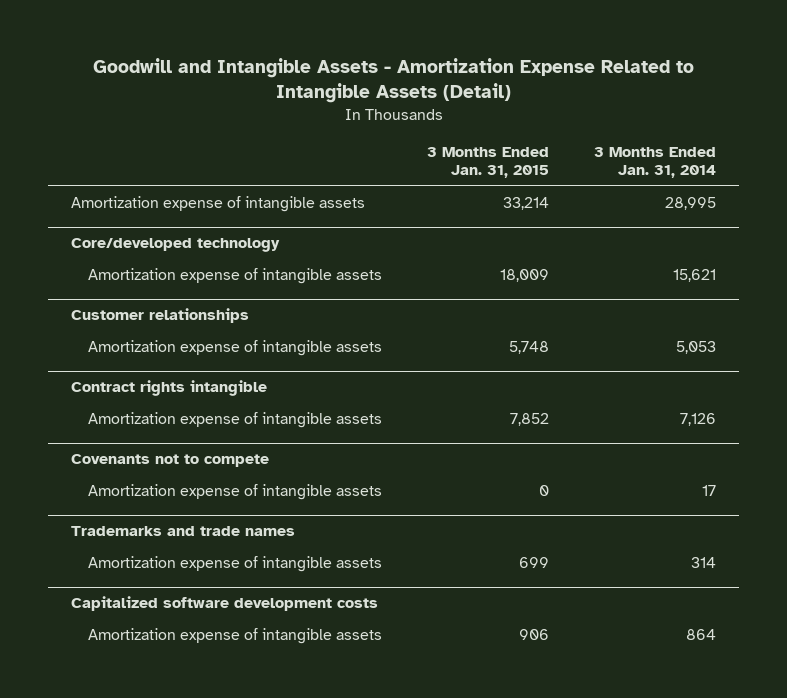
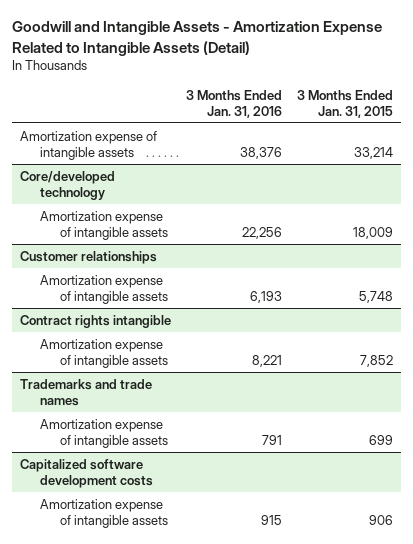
- | 3 Months Ended Jan. 31, 2015 | 3 Months Ended Jan. 31, 2014
+ | 3 Months Ended Jan. 31, 2016 | 3 Months Ended Jan. 31, 2015
- Covenants not to compete
- Amortization expense of intangible assets | 0 | 17

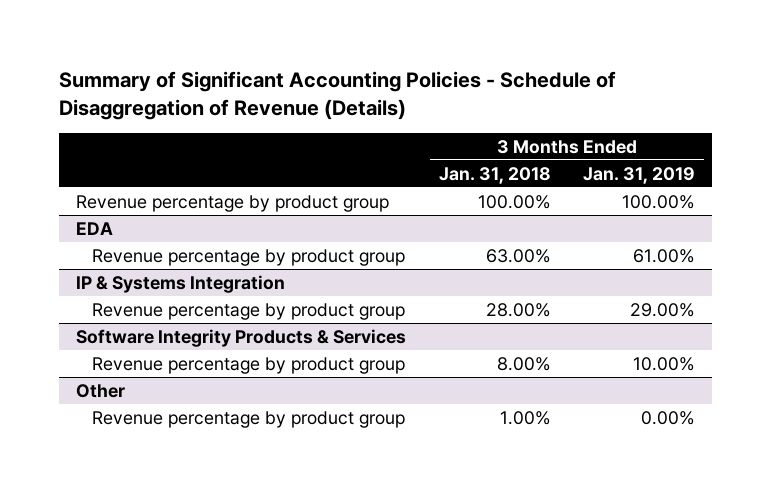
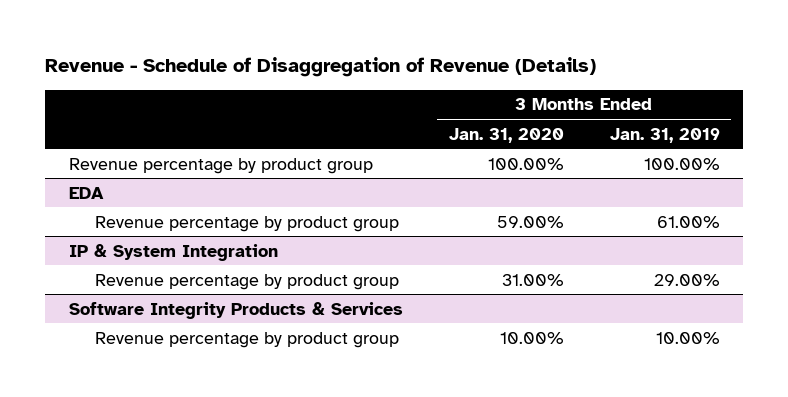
- Summary of Significant Accounting Policies - Schedule of Disaggregation of Revenue (Details)
+ Revenue - Schedule of Disaggregation of Revenue (Details)
- | 3 Months Ended Jan. 31, 2018 | 3 Months Ended Jan. 31, 2019
+ | 3 Months Ended Jan. 31, 2020 | 3 Months Ended Jan. 31, 2019
- IP & Systems Integration
+ IP & System Integration
- Other
- Revenue percentage by product group | 1.00% | 0.00%

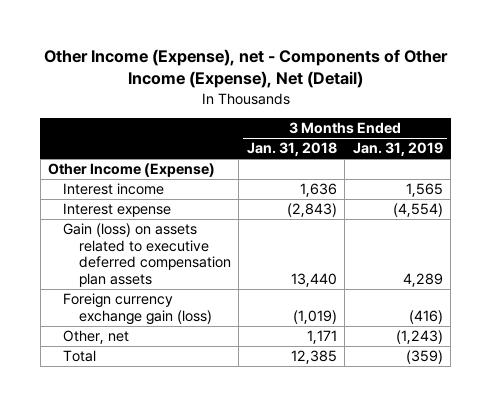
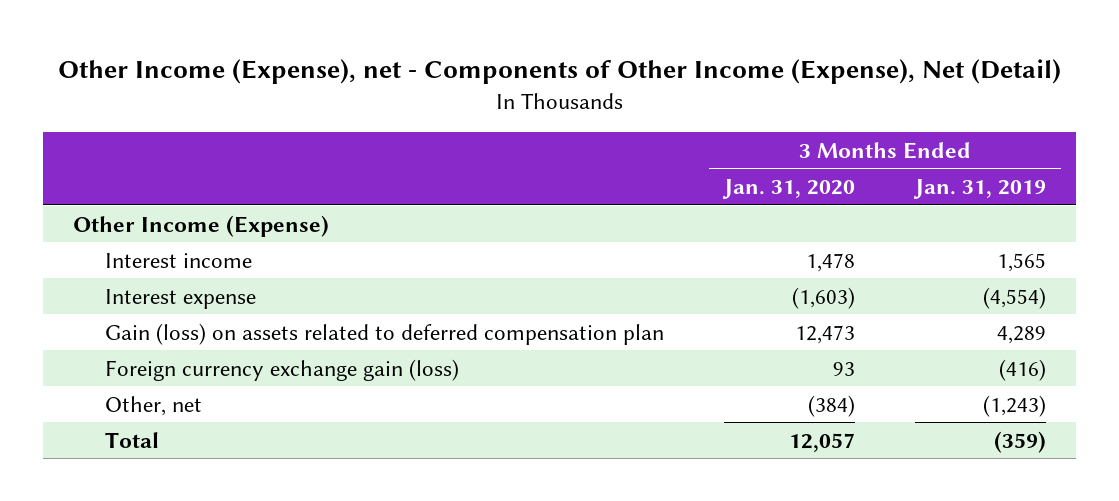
- | 3 Months Ended Jan. 31, 2018 | 3 Months Ended Jan. 31, 2019
+ | 3 Months Ended Jan. 31, 2020 | 3 Months Ended Jan. 31, 2019
- Gain (loss) on assets related to executive deferred compensation plan assets | 13,440 | 4,289
+ Gain (loss) on assets related to deferred compensation plan | 12,473 | 4,289

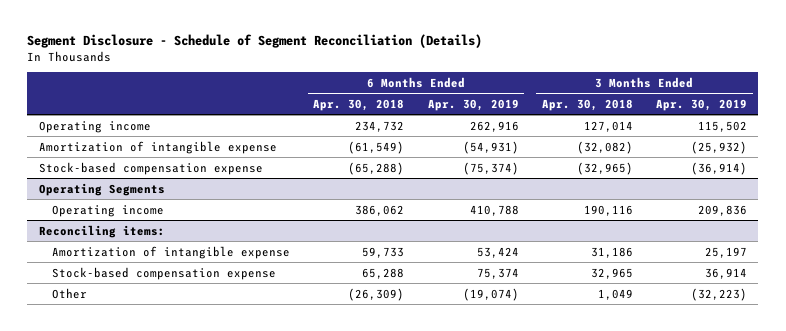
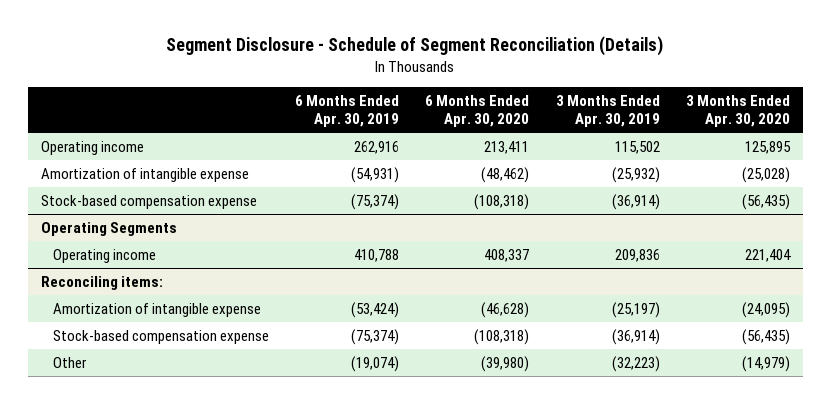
- | 6 Months Ended Apr. 30, 2018 | 6 Months Ended Apr. 30, 2019 | 3 Months Ended Apr. 30, 2018 | 3 Months Ended Apr. 30, 2019
+ | 6 Months Ended Apr. 30, 2019 | 6 Months Ended Apr. 30, 2020 | 3 Months Ended Apr. 30, 2019 | 3 Months Ended Apr. 30, 2020
@ Reconciling items:
- Amortization of intangible expense | 59,733 | 53,424 | 31,186 | 25,197
- Stock-based compensation expense | 65,288 | 75,374 | 32,965 | 36,914
+ Amortization of intangible expense | (53,424) | (46,628) | (25,197) | (24,095)
+ Stock-based compensation expense | (75,374) | (108,318) | (36,914) | (56,435)

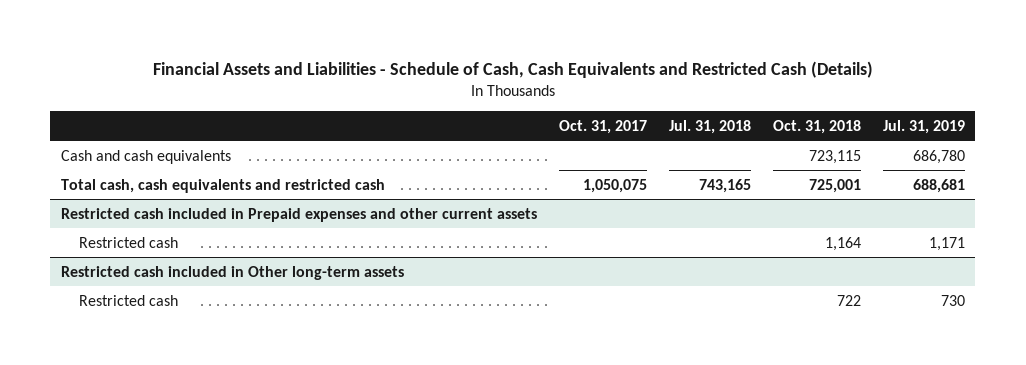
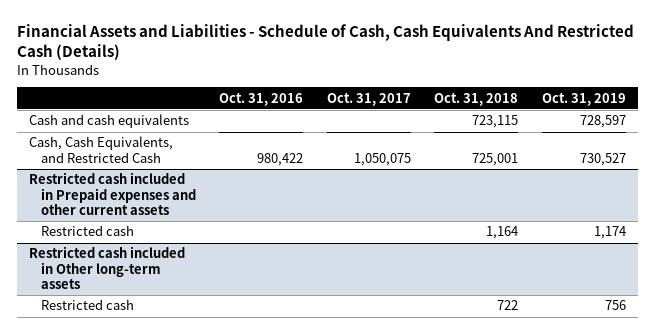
- Financial Assets and Liabilities - Schedule of Cash, Cash Equivalents and Restricted Cash (Details)
+ Financial Assets and Liabilities - Schedule of Cash, Cash Equivalents And Restricted Cash (Details)
- | Oct. 31, 2017 | Jul. 31, 2018 | Oct. 31, 2018 | Jul. 31, 2019
+ | Oct. 31, 2016 | Oct. 31, 2017 | Oct. 31, 2018 | Oct. 31, 2019
- Total cash, cash equivalents and restricted cash | 1,050,075 | 743,165 | 725,001 | 688,681
+ Cash, Cash Equivalents, and Restricted Cash | 980,422 | 1,050,075 | 725,001 | 730,527

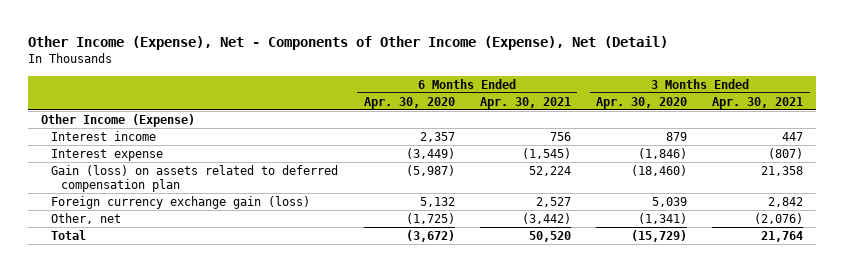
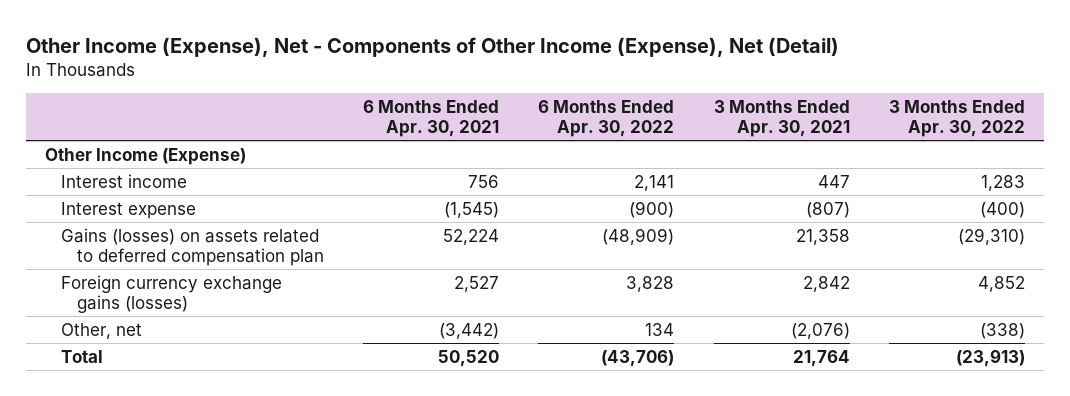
- | 6 Months Ended Apr. 30, 2020 | 6 Months Ended Apr. 30, 2021 | 3 Months Ended Apr. 30, 2020 | 3 Months Ended Apr. 30, 2021
+ | 6 Months Ended Apr. 30, 2021 | 6 Months Ended Apr. 30, 2022 | 3 Months Ended Apr. 30, 2021 | 3 Months Ended Apr. 30, 2022
- Gain (loss) on assets related to deferred compensation plan | (5,987) | 52,224 | (18,460) | 21,358
- Foreign currency exchange gain (loss) | 5,132 | 2,527 | 5,039 | 2,842
+ Gains (losses) on assets related to deferred compensation plan | 52,224 | (48,909) | 21,358 | (29,310)
+ Foreign currency exchange gains (losses) | 2,527 | 3,828 | 2,842 | 4,852

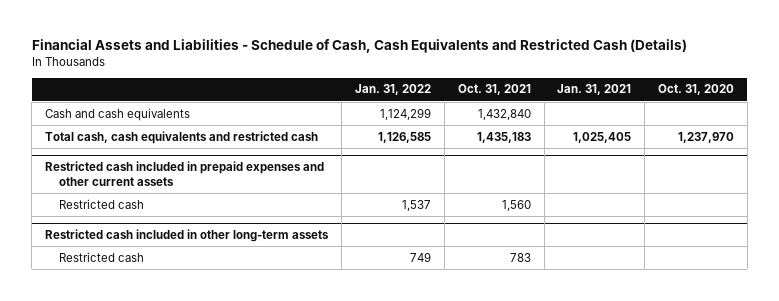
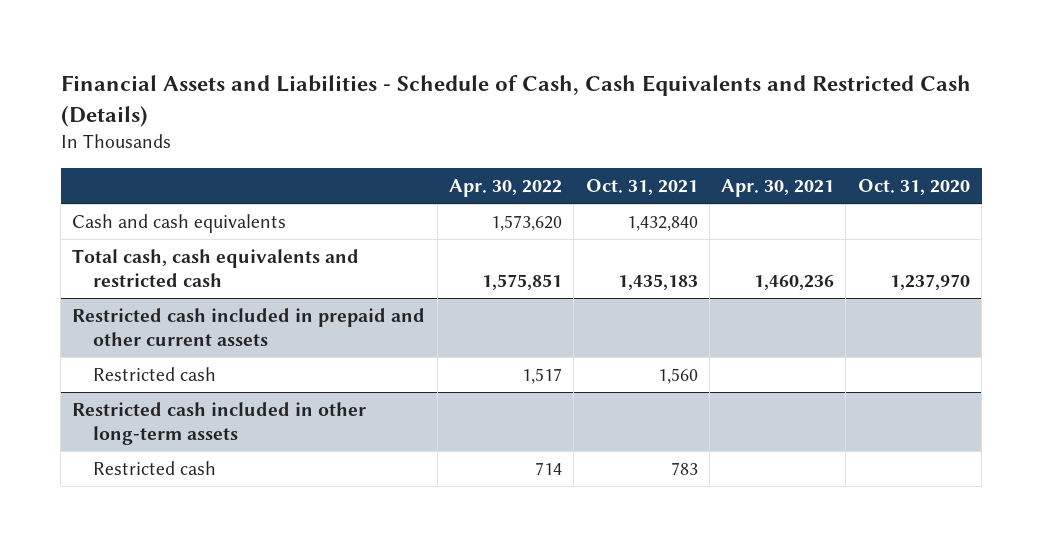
- | Jan. 31, 2022 | Oct. 31, 2021 | Jan. 31, 2021 | Oct. 31, 2020
+ | Apr. 30, 2022 | Oct. 31, 2021 | Apr. 30, 2021 | Oct. 31, 2020
- Restricted cash included in prepaid expenses and other current assets
+ Restricted cash included in prepaid and other current assets

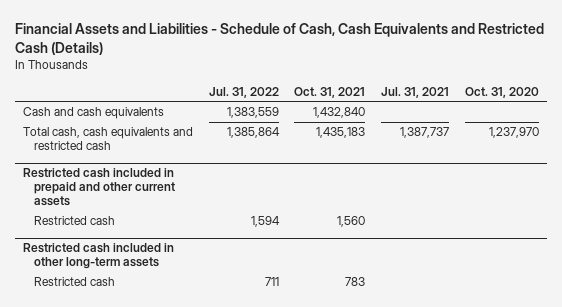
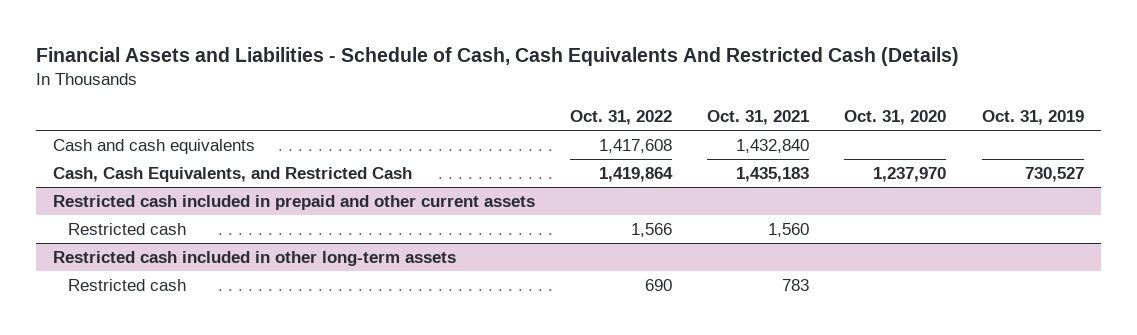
- Financial Assets and Liabilities - Schedule of Cash, Cash Equivalents and Restricted Cash (Details)
+ Financial Assets and Liabilities - Schedule of Cash, Cash Equivalents And Restricted Cash (Details)
- | Jul. 31, 2022 | Oct. 31, 2021 | Jul. 31, 2021 | Oct. 31, 2020
+ | Oct. 31, 2022 | Oct. 31, 2021 | Oct. 31, 2020 | Oct. 31, 2019
- Total cash, cash equivalents and restricted cash | 1,385,864 | 1,435,183 | 1,387,737 | 1,237,970
+ Cash, Cash Equivalents, and Restricted Cash | 1,419,864 | 1,435,183 | 1,237,970 | 730,527

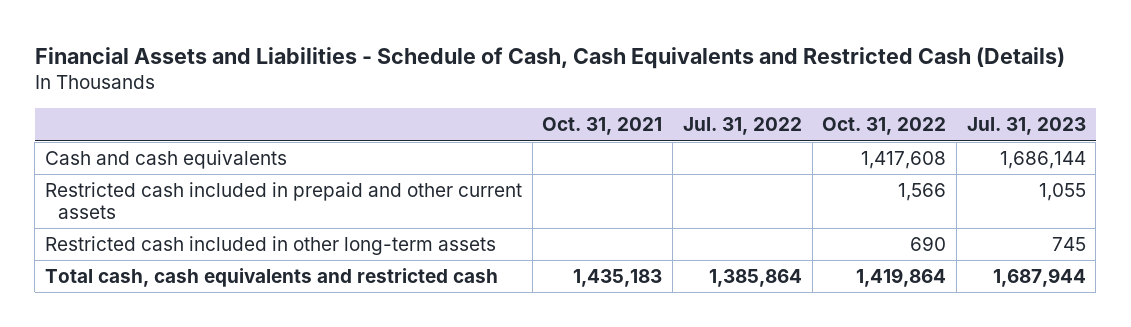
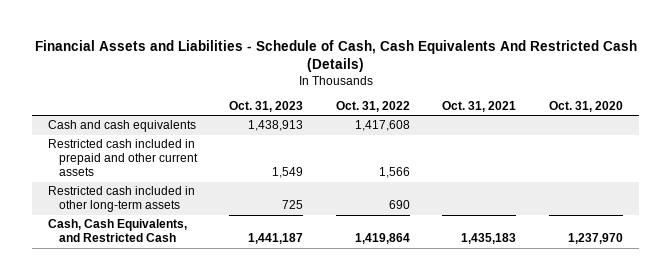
- Financial Assets and Liabilities - Schedule of Cash, Cash Equivalents and Restricted Cash (Details)
+ Financial Assets and Liabilities - Schedule of Cash, Cash Equivalents And Restricted Cash (Details)
- | Oct. 31, 2021 | Jul. 31, 2022 | Oct. 31, 2022 | Jul. 31, 2023
+ | Oct. 31, 2023 | Oct. 31, 2022 | Oct. 31, 2021 | Oct. 31, 2020
- Total cash, cash equivalents and restricted cash | 1,435,183 | 1,385,864 | 1,419,864 | 1,687,944
+ Cash, Cash Equivalents, and Restricted Cash | 1,441,187 | 1,419,864 | 1,435,183 | 1,237,970

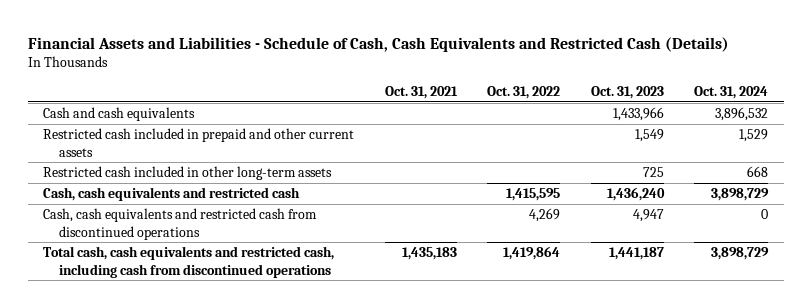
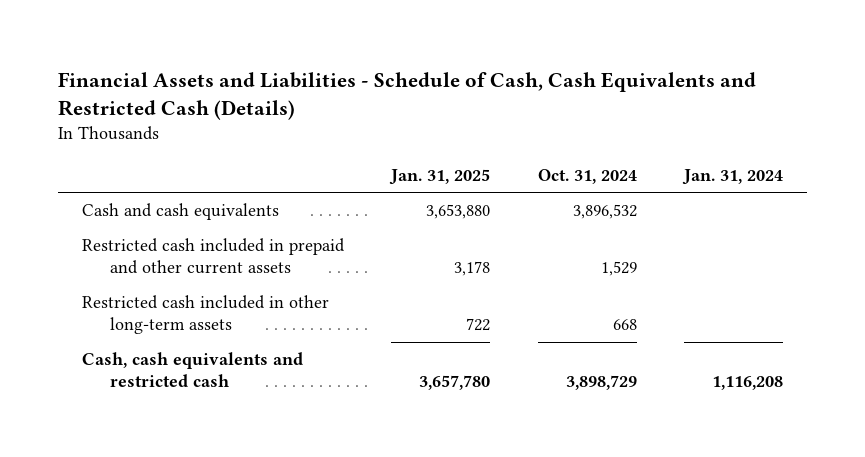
- | Oct. 31, 2021 | Oct. 31, 2022 | Oct. 31, 2023 | Oct. 31, 2024
+ | Jan. 31, 2025 | Oct. 31, 2024 | Jan. 31, 2024
- Cash, cash equivalents and restricted cash from discontinued operations | | 4,269 | 4,947 | 0
- Total cash, cash equivalents and restricted cash, including cash from discontinued operations | 1,435,183 | 1,419,864 | 1,441,187 | 3,898,729

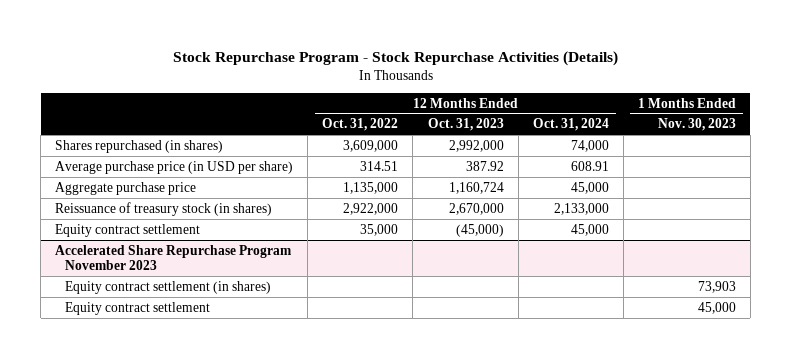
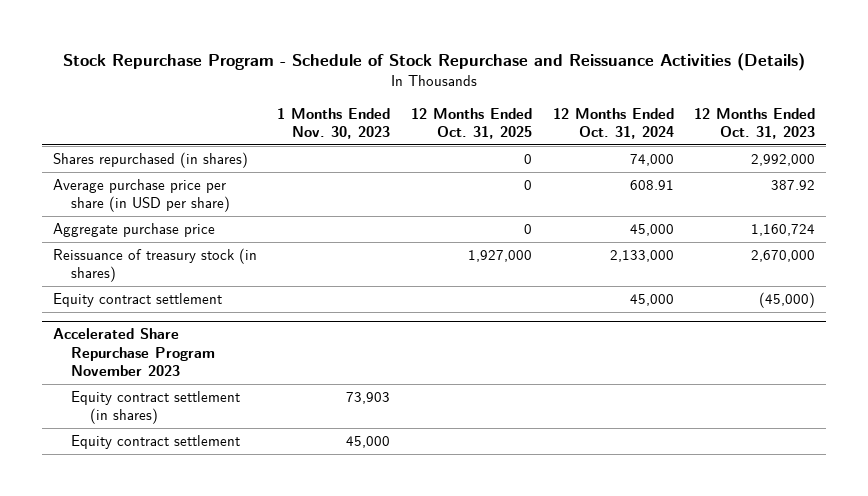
- Stock Repurchase Program - Stock Repurchase Activities (Details)
+ Stock Repurchase Program - Schedule of Stock Repurchase and Reissuance Activities (Details)
- | 12 Months Ended Oct. 31, 2022 | 12 Months Ended Oct. 31, 2023 | 12 Months Ended Oct. 31, 2024 | 1 Months Ended Nov. 30, 2023
+ | 1 Months Ended Nov. 30, 2023 | 12 Months Ended Oct. 31, 2025 | 12 Months Ended Oct. 31, 2024 | 12 Months Ended Oct. 31, 2023
- Average purchase price (in USD per share) | 314.51 | 387.92 | 608.91 |
+ Average purchase price per share (in USD per share) | | 0 | 608.91 | 387.92

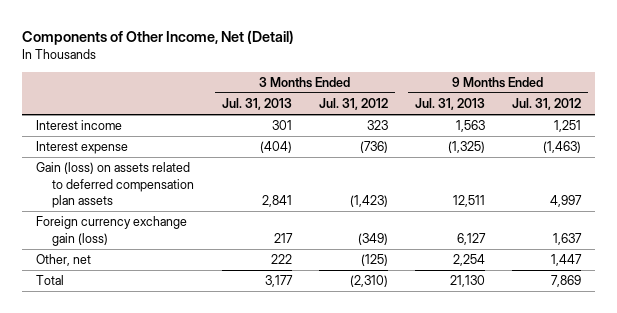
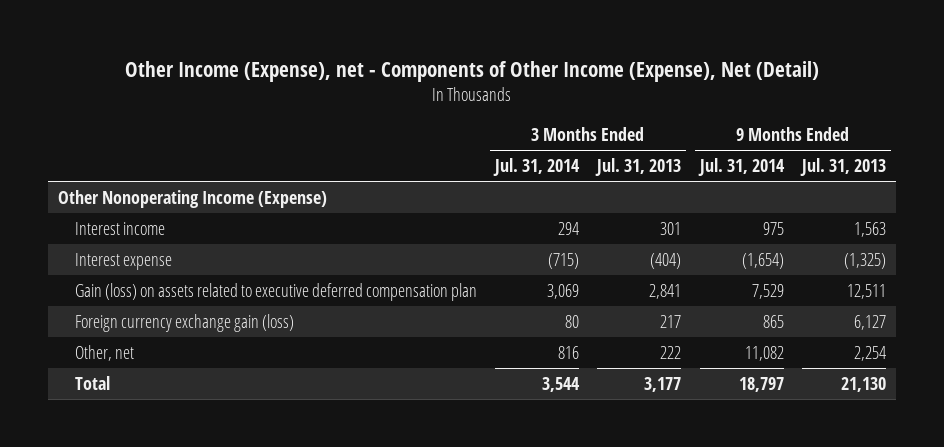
- Components of Other Income, Net (Detail)
+ Other Income (Expense), net - Components of Other Income (Expense), Net (Detail)
- | 3 Months Ended Jul. 31, 2013 | 3 Months Ended Jul. 31, 2012 | 9 Months Ended Jul. 31, 2013 | 9 Months Ended Jul. 31, 2012
+ | 3 Months Ended Jul. 31, 2014 | 3 Months Ended Jul. 31, 2013 | 9 Months Ended Jul. 31, 2014 | 9 Months Ended Jul. 31, 2013
+ Other Nonoperating Income (Expense)
- Gain (loss) on assets related to deferred compensation plan assets | 2,841 | (1,423) | 12,511 | 4,997
+ Gain (loss) on assets related to executive deferred compensation plan | 3,069 | 2,841 | 7,529 | 12,511

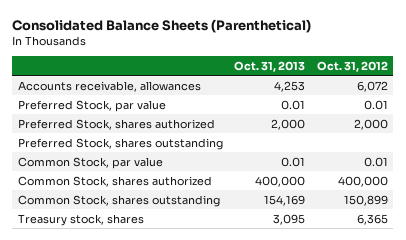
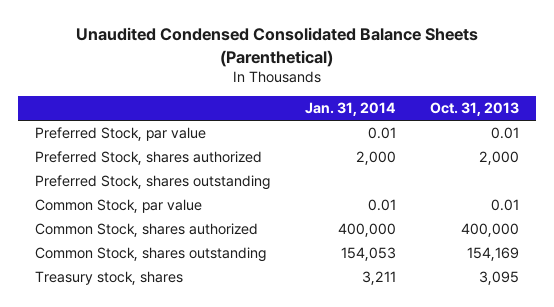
- Consolidated Balance Sheets (Parenthetical)
+ Unaudited Condensed Consolidated Balance Sheets (Parenthetical)
- | Oct. 31, 2013 | Oct. 31, 2012
+ | Jan. 31, 2014 | Oct. 31, 2013
- Accounts receivable, allowances | 4,253 | 6,072

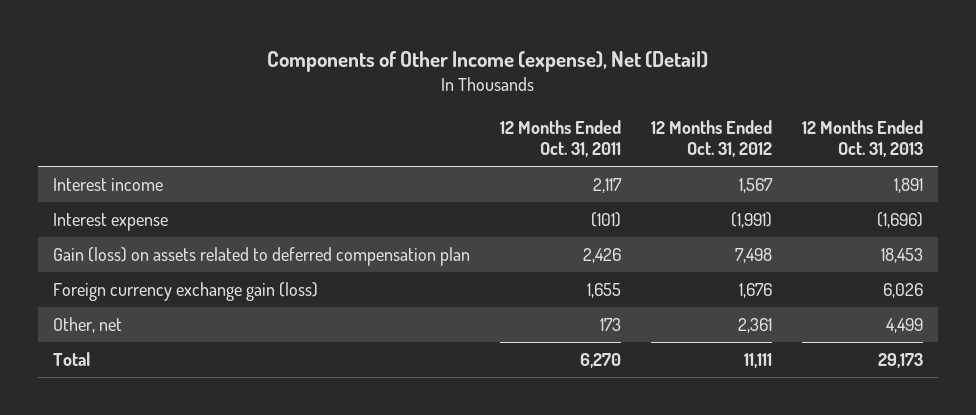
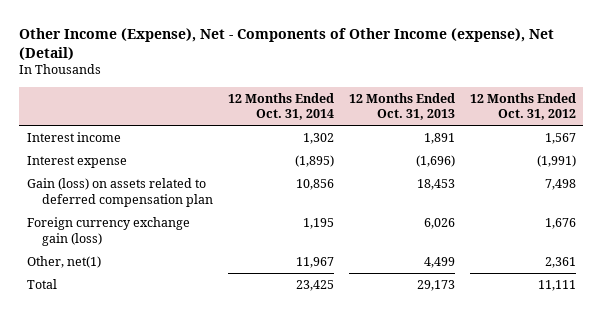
- Components of Other Income (expense), Net (Detail)
+ Other Income (Expense), Net - Components of Other Income (expense), Net (Detail)
- | 12 Months Ended Oct. 31, 2011 | 12 Months Ended Oct. 31, 2012 | 12 Months Ended Oct. 31, 2013
+ | 12 Months Ended Oct. 31, 2014 | 12 Months Ended Oct. 31, 2013 | 12 Months Ended Oct. 31, 2012
- Other, net | 173 | 2,361 | 4,499
+ Other, net(1) | 11,967 | 4,499 | 2,361

